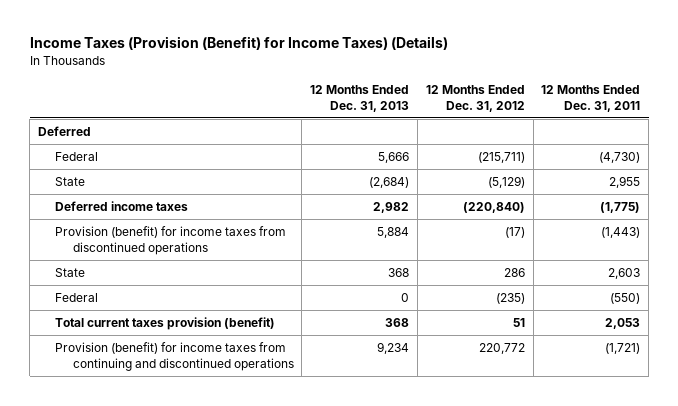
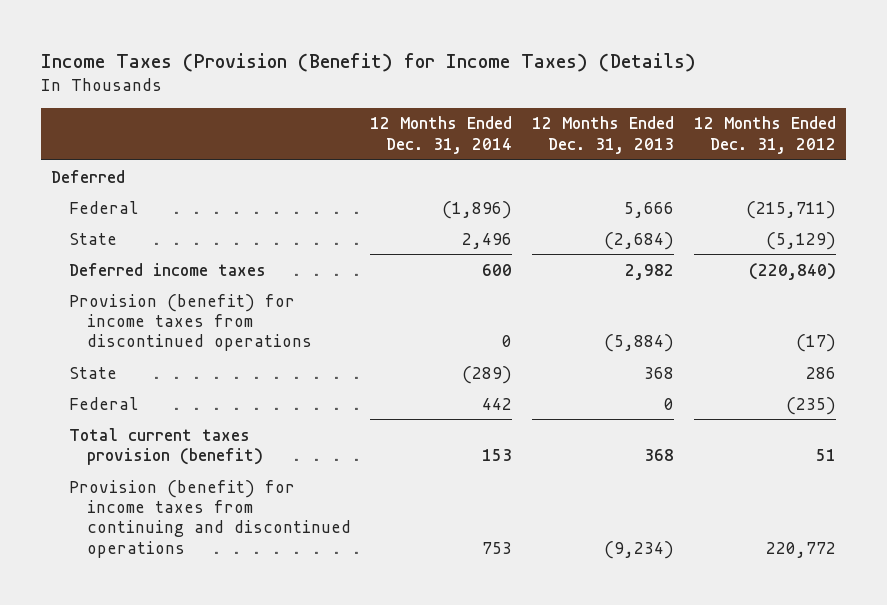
- | 12 Months Ended Dec. 31, 2013 | 12 Months Ended Dec. 31, 2012 | 12 Months Ended Dec. 31, 2011
+ | 12 Months Ended Dec. 31, 2014 | 12 Months Ended Dec. 31, 2013 | 12 Months Ended Dec. 31, 2012
- Provision (benefit) for income taxes from discontinued operations | 5,884 | (17) | (1,443)
+ Provision (benefit) for income taxes from discontinued operations | 0 | (5,884) | (17)
- Provision (benefit) for income taxes from continuing and discontinued operations | 9,234 | 220,772 | (1,721)
+ Provision (benefit) for income taxes from continuing and discontinued operations | 753 | (9,234) | 220,772

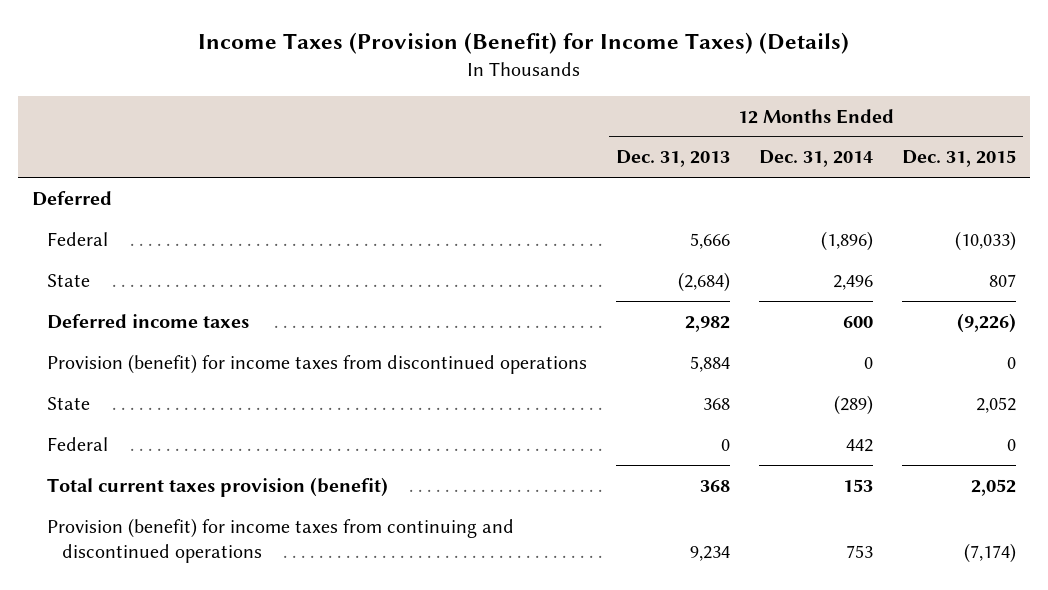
- | 12 Months Ended Dec. 31, 2014 | 12 Months Ended Dec. 31, 2013 | 12 Months Ended Dec. 31, 2012
+ | 12 Months Ended Dec. 31, 2013 | 12 Months Ended Dec. 31, 2014 | 12 Months Ended Dec. 31, 2015
- Provision (benefit) for income taxes from discontinued operations | 0 | (5,884) | (17)
+ Provision (benefit) for income taxes from discontinued operations | 5,884 | 0 | 0
- Provision (benefit) for income taxes from continuing and discontinued operations | 753 | (9,234) | 220,772
+ Provision (benefit) for income taxes from continuing and discontinued operations | 9,234 | 753 | (7,174)

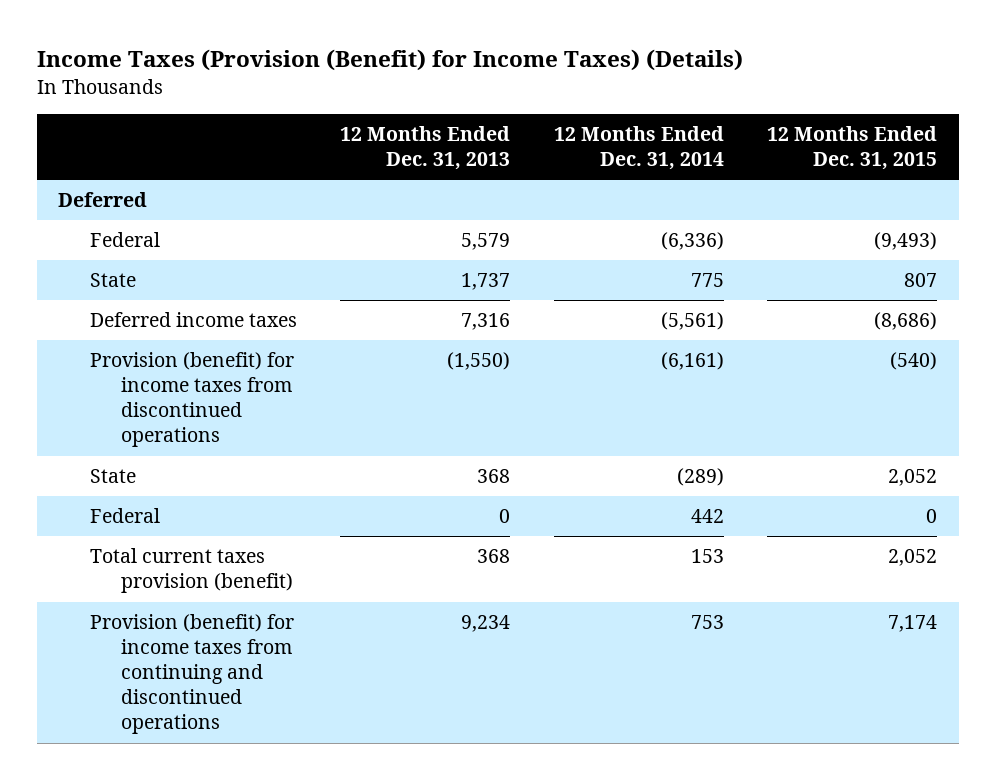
- Federal | 5,666 | (1,896) | (10,033)
- State | (2,684) | 2,496 | 807
- Deferred income taxes | 2,982 | 600 | (9,226)
- Provision (benefit) for income taxes from discontinued operations | 5,884 | 0 | 0
+ Federal | 5,579 | (6,336) | (9,493)
+ State | 1,737 | 775 | 807
+ Deferred income taxes | 7,316 | (5,561) | (8,686)
+ Provision (benefit) for income taxes from discontinued operations | (1,550) | (6,161) | (540)
- Provision (benefit) for income taxes from continuing and discontinued operations | 9,234 | 753 | (7,174)
+ Provision (benefit) for income taxes from continuing and discontinued operations | 9,234 | 753 | 7,174

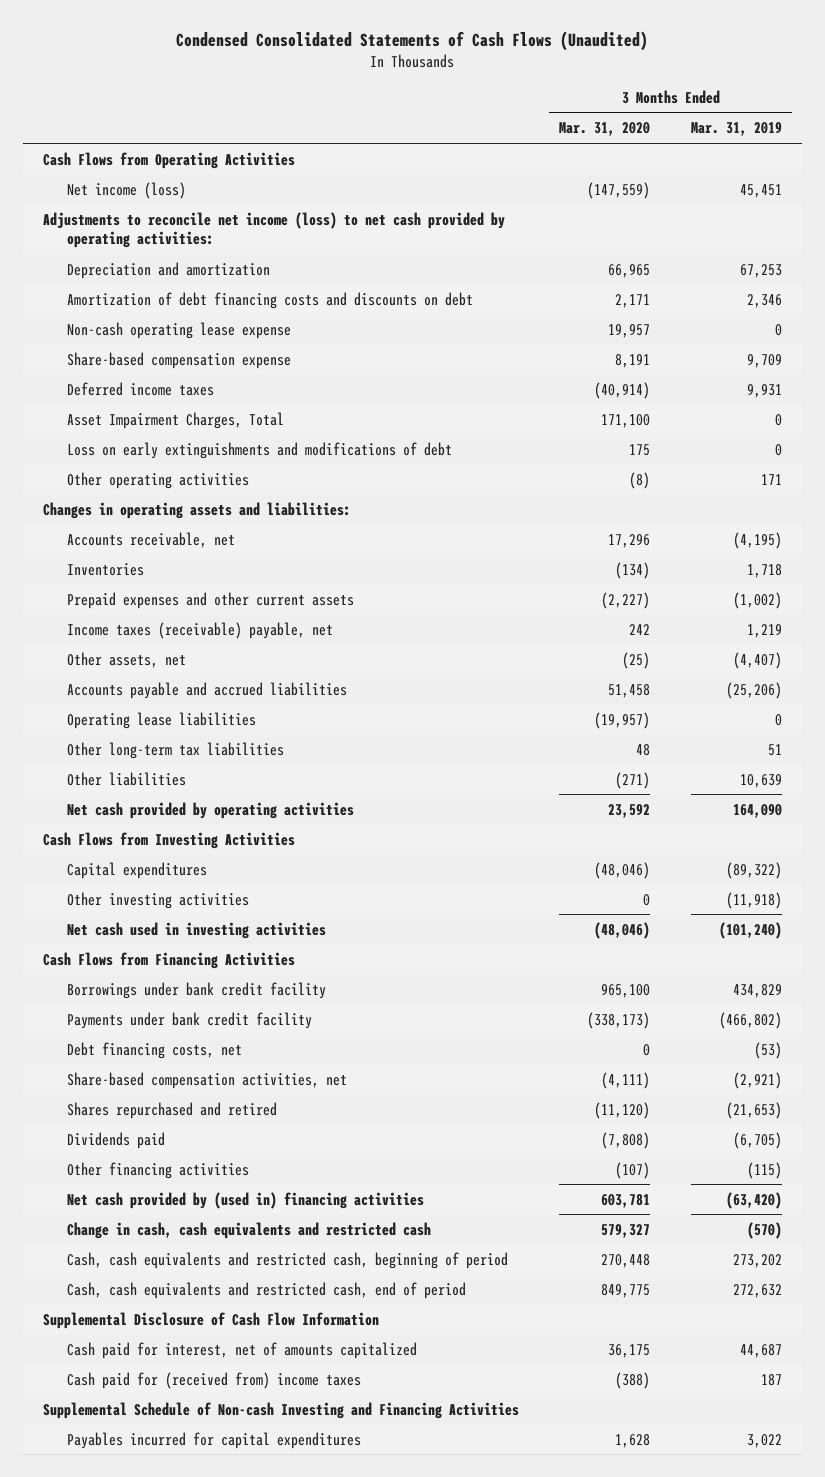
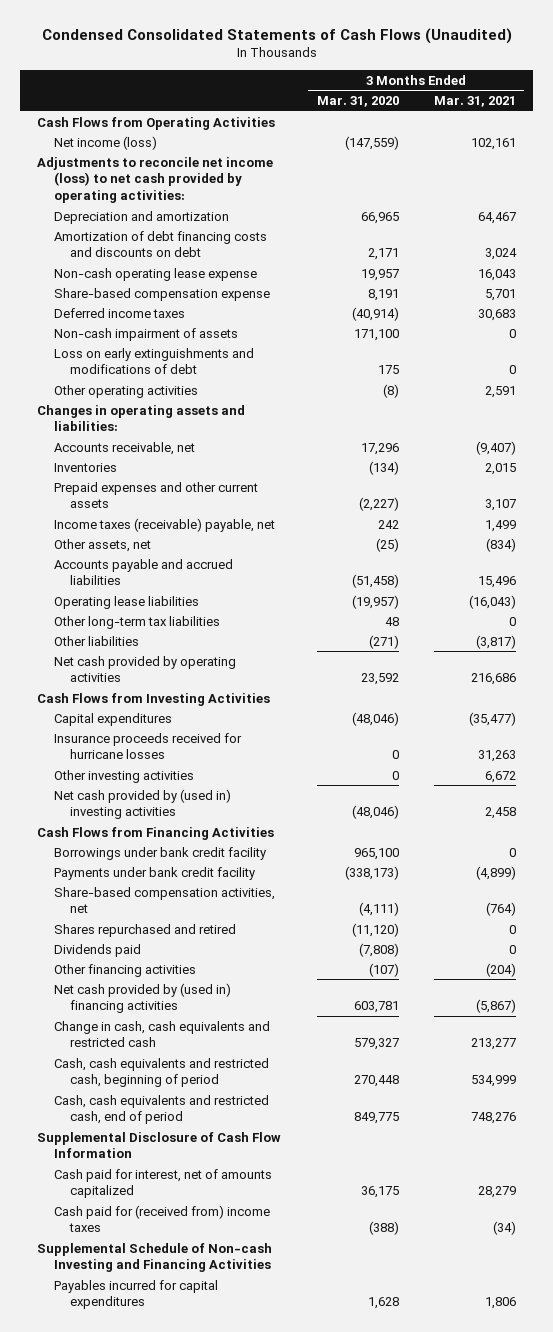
- | 3 Months Ended Mar. 31, 2020 | 3 Months Ended Mar. 31, 2019
+ | 3 Months Ended Mar. 31, 2020 | 3 Months Ended Mar. 31, 2021
- Asset Impairment Charges, Total | 171,100 | 0
+ Non-cash impairment of assets | 171,100 | 0
- Accounts payable and accrued liabilities | 51,458 | (25,206)
+ Accounts payable and accrued liabilities | (51,458) | 15,496
+ Insurance proceeds received for hurricane losses | 0 | 31,263
- Net cash used in investing activities | (48,046) | (101,240)
+ Net cash provided by (used in) investing activities | (48,046) | 2,458
- Debt financing costs, net | 0 | (53)

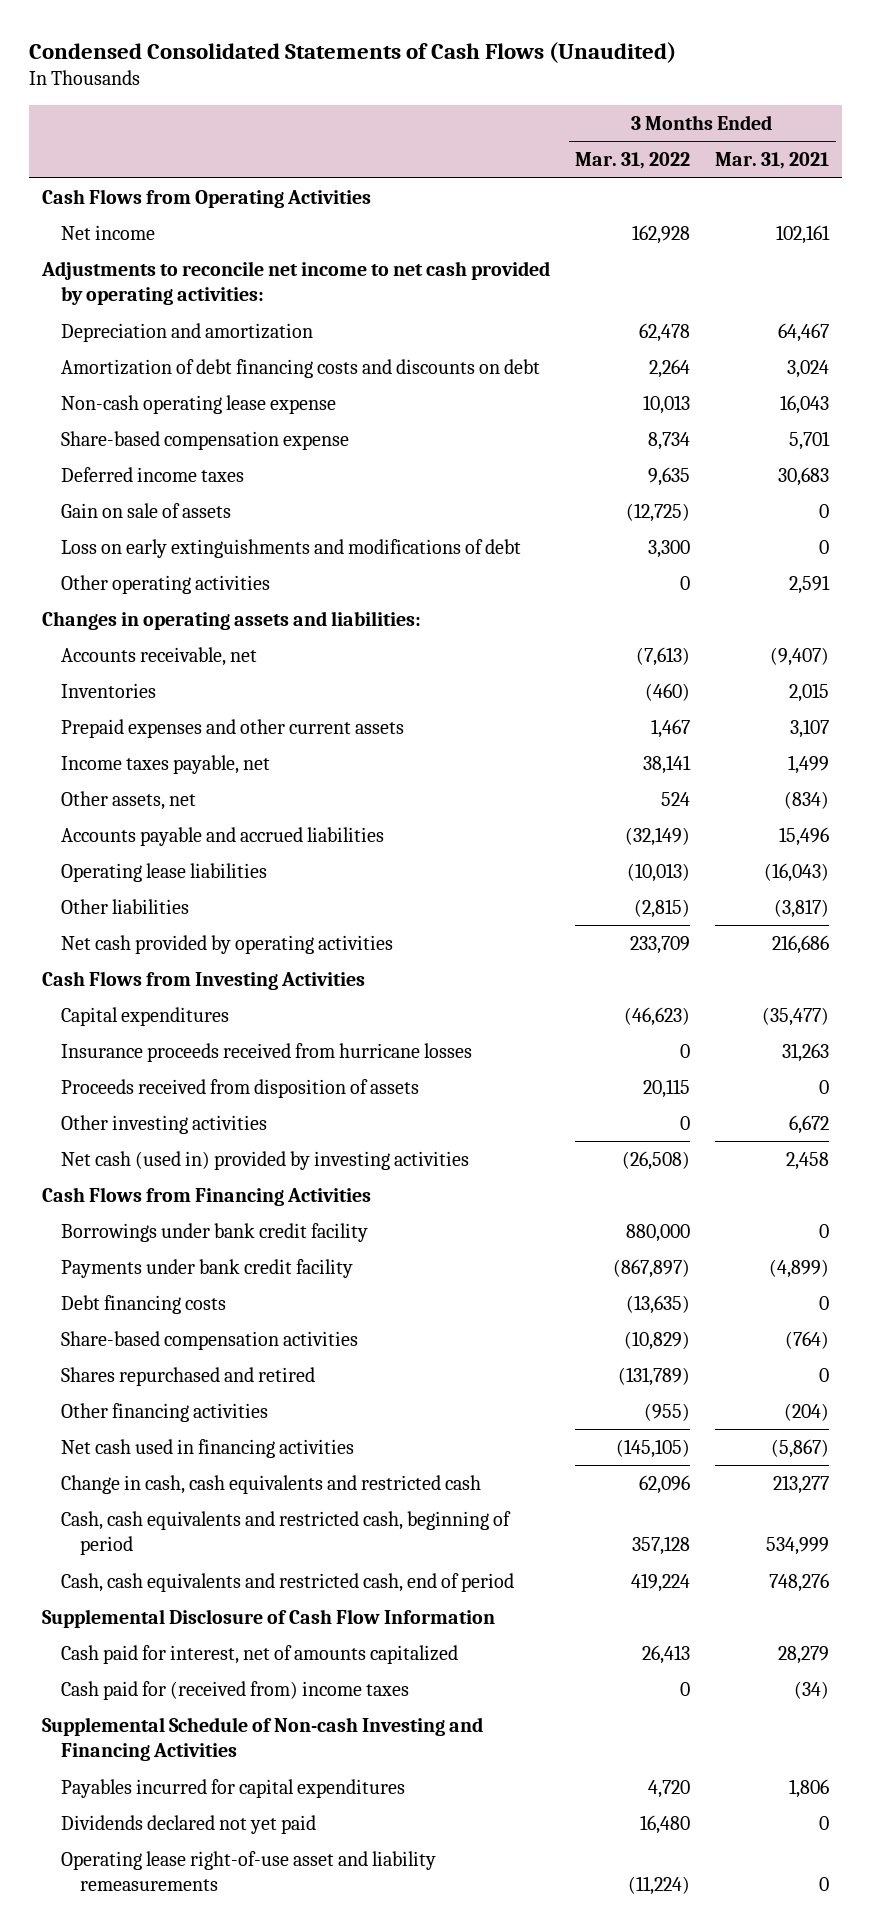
- | 3 Months Ended Mar. 31, 2020 | 3 Months Ended Mar. 31, 2021
+ | 3 Months Ended Mar. 31, 2022 | 3 Months Ended Mar. 31, 2021
- Net income (loss) | (147,559) | 102,161
- Adjustments to reconcile net income (loss) to net cash provided by operating activities:
+ Net income | 162,928 | 102,161
+ Adjustments to reconcile net income to net cash provided by operating activities:
- Non-cash impairment of assets | 171,100 | 0
+ Gain on sale of assets | (12,725) | 0
- Income taxes (receivable) payable, net | 242 | 1,499
+ Income taxes payable, net | 38,141 | 1,499
- Other long-term tax liabilities | 48 | 0
- Insurance proceeds received for hurricane losses | 0 | 31,263
+ Insurance proceeds received from hurricane losses | 0 | 31,263
+ Proceeds received from disposition of assets | 20,115 | 0
- Net cash provided by (used in) investing activities | (48,046) | 2,458
+ Net cash (used in) provided by investing activities | (26,508) | 2,458
- Share-based compensation activities, net | (4,111) | (764)
+ Debt financing costs | (13,635) | 0
+ Share-based compensation activities | (10,829) | (764)
- Dividends paid | (7,808) | 0
- Net cash provided by (used in) financing activities | 603,781 | (5,867)
+ Net cash used in financing activities | (145,105) | (5,867)
+ Dividends declared not yet paid | 16,480 | 0
+ Operating lease right-of-use asset and liability remeasurements | (11,224) | 0

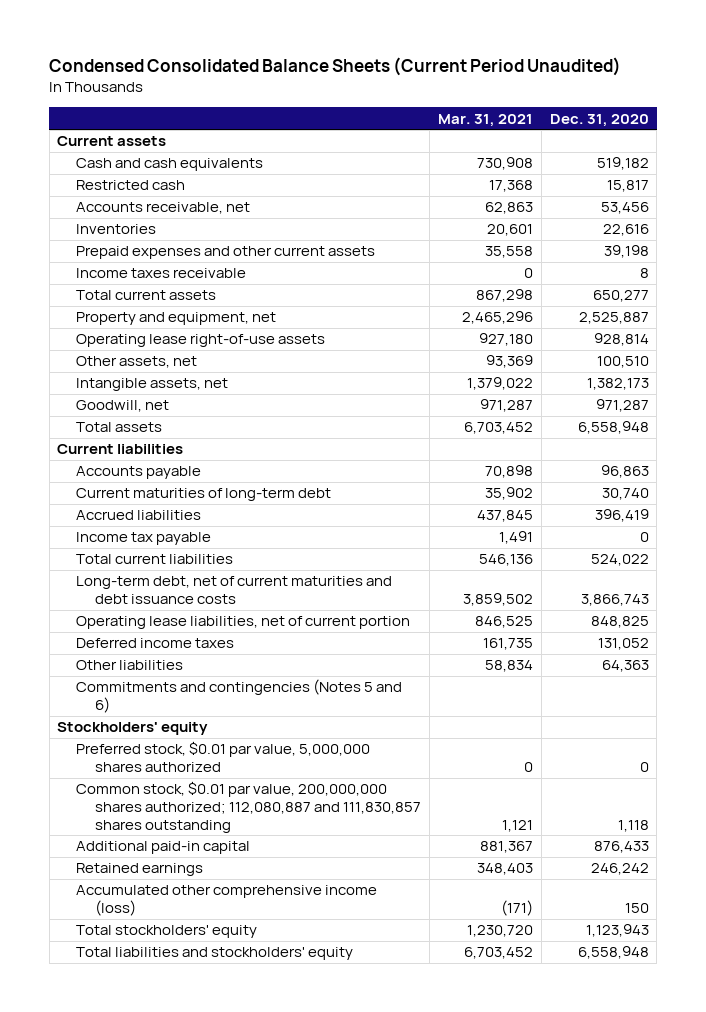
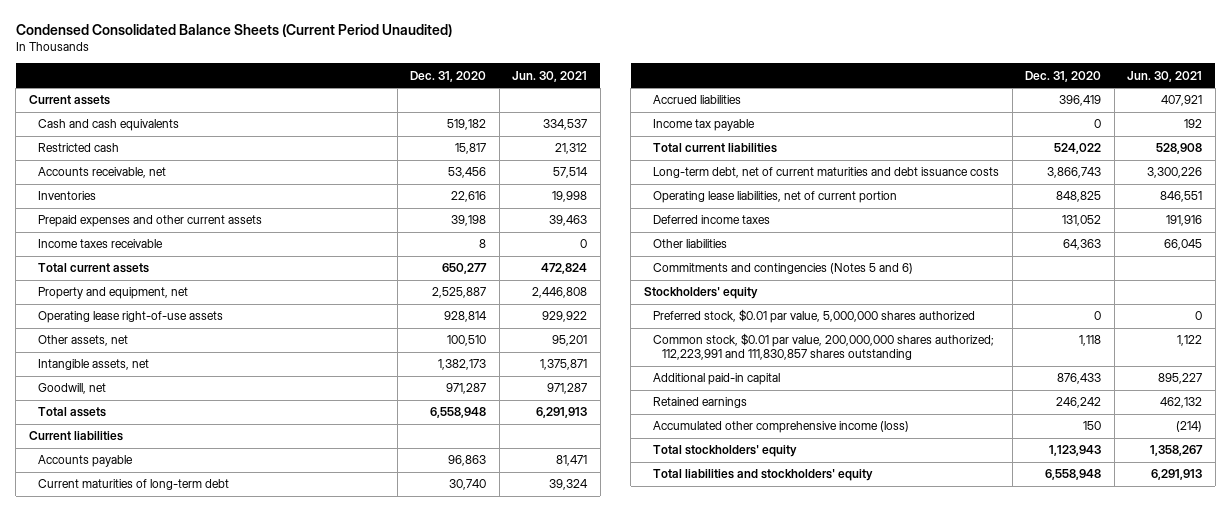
- | Mar. 31, 2021 | Dec. 31, 2020
+ | Dec. 31, 2020 | Jun. 30, 2021
- Common stock, $0.01 par value, 200,000,000 shares authorized; 112,080,887 and 111,830,857 shares outstanding | 1,121 | 1,118
+ Common stock, $0.01 par value, 200,000,000 shares authorized; 112,223,991 and 111,830,857 shares outstanding | 1,118 | 1,122

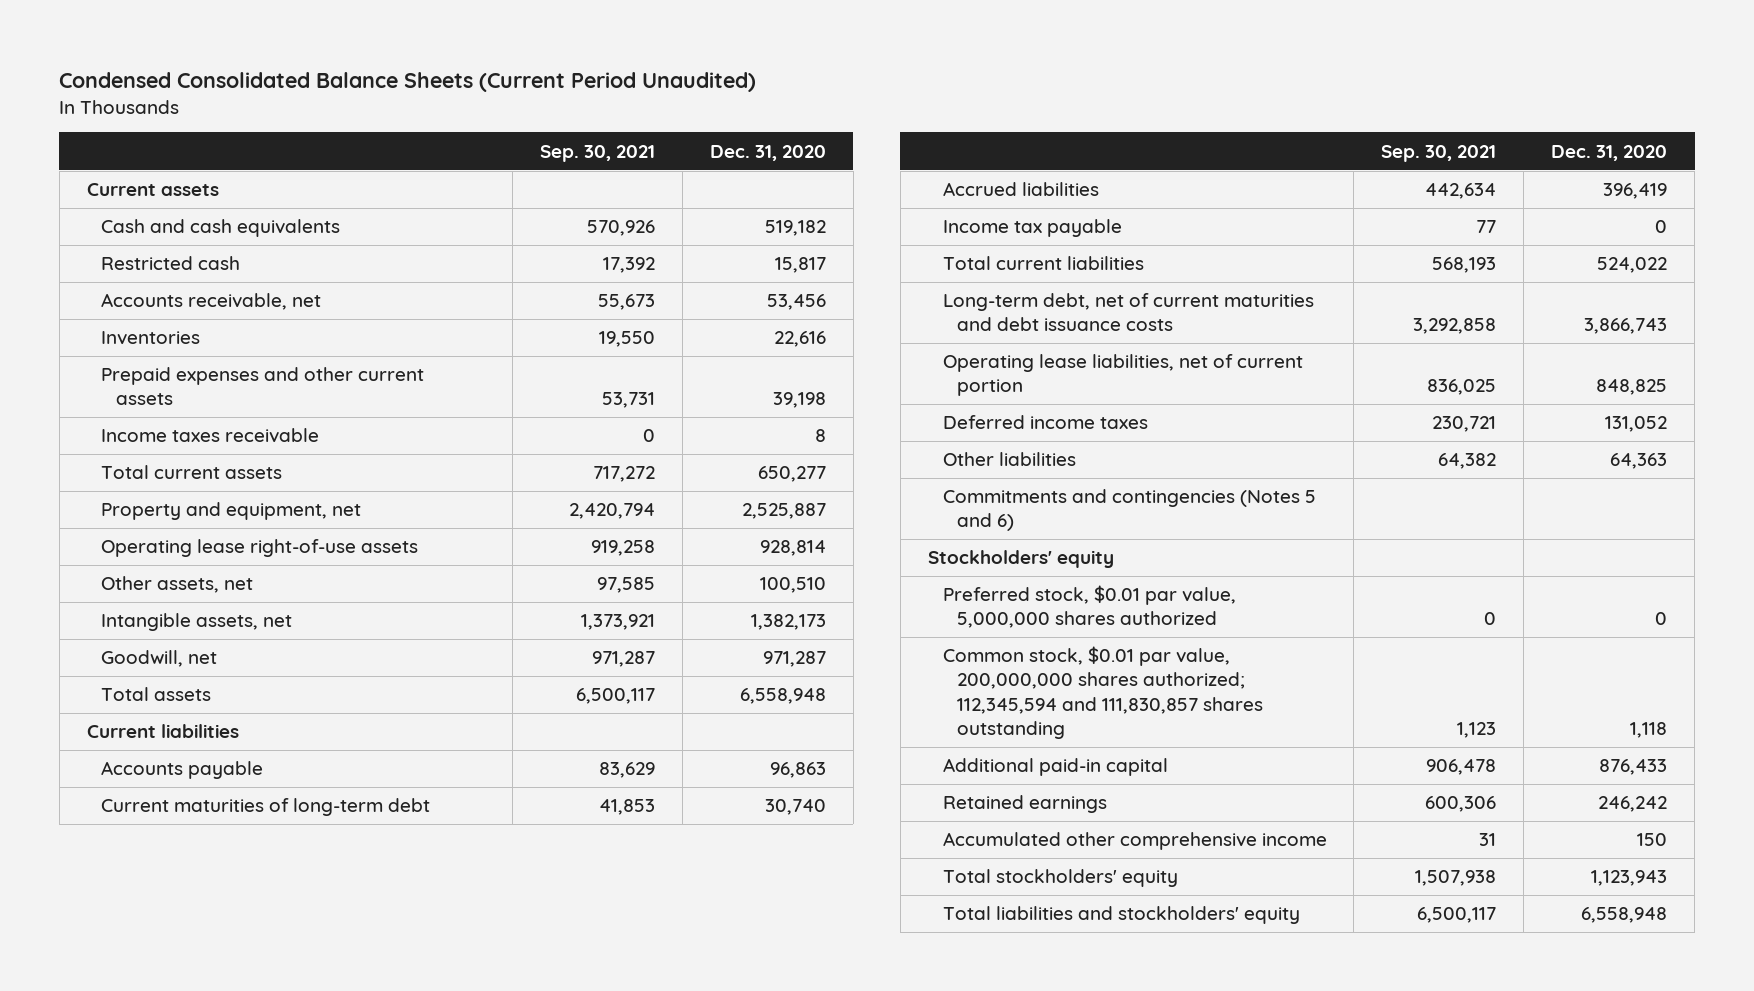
- | Dec. 31, 2020 | Jun. 30, 2021
+ | Sep. 30, 2021 | Dec. 31, 2020
- Common stock, $0.01 par value, 200,000,000 shares authorized; 112,223,991 and 111,830,857 shares outstanding | 1,118 | 1,122
+ Common stock, $0.01 par value, 200,000,000 shares authorized; 112,345,594 and 111,830,857 shares outstanding | 1,123 | 1,118
- Accumulated other comprehensive income (loss) | 150 | (214)
+ Accumulated other comprehensive income | 31 | 150

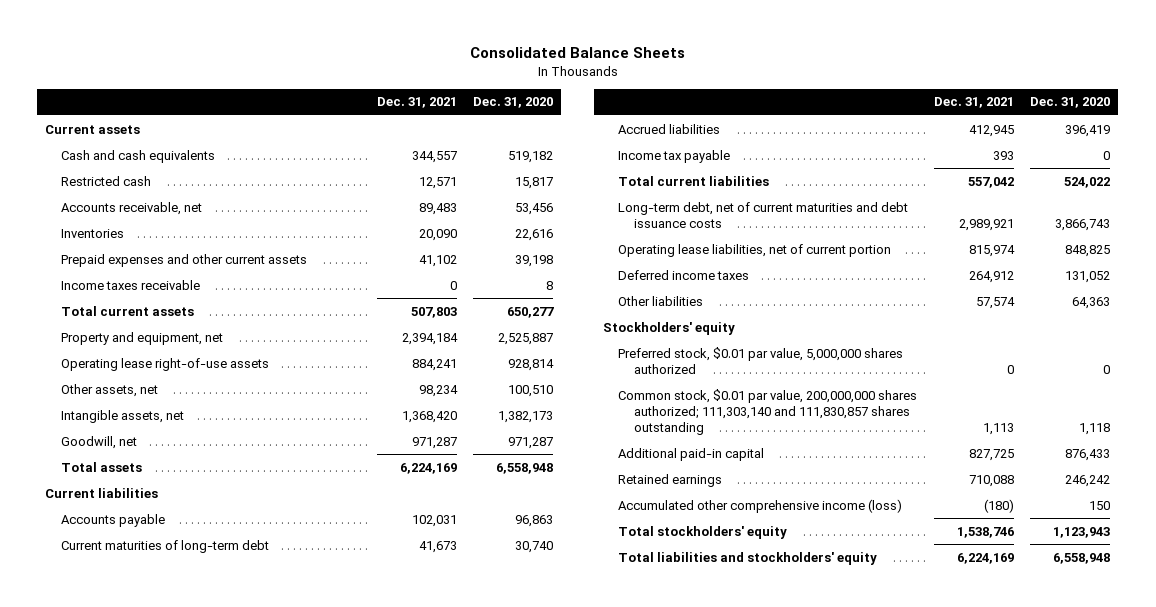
- Condensed Consolidated Balance Sheets (Current Period Unaudited)
+ Consolidated Balance Sheets
- | Sep. 30, 2021 | Dec. 31, 2020
+ | Dec. 31, 2021 | Dec. 31, 2020
- Commitments and contingencies (Notes 5 and 6)
- Common stock, $0.01 par value, 200,000,000 shares authorized; 112,345,594 and 111,830,857 shares outstanding | 1,123 | 1,118
+ Common stock, $0.01 par value, 200,000,000 shares authorized; 111,303,140 and 111,830,857 shares outstanding | 1,113 | 1,118
- Accumulated other comprehensive income | 31 | 150
+ Accumulated other comprehensive income (loss) | (180) | 150

